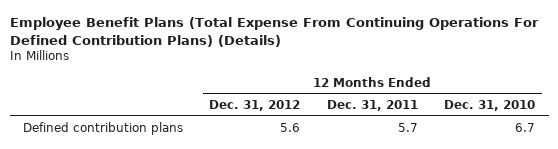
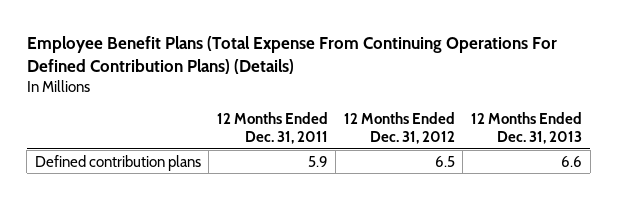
- | 12 Months Ended Dec. 31, 2012 | 12 Months Ended Dec. 31, 2011 | 12 Months Ended Dec. 31, 2010
+ | 12 Months Ended Dec. 31, 2011 | 12 Months Ended Dec. 31, 2012 | 12 Months Ended Dec. 31, 2013
- Defined contribution plans | 5.6 | 5.7 | 6.7
+ Defined contribution plans | 5.9 | 6.5 | 6.6

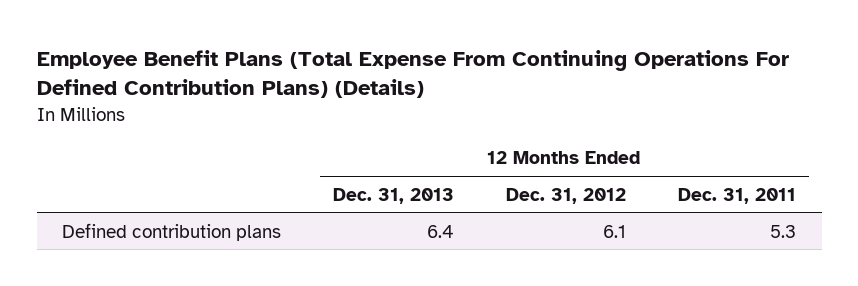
- | 12 Months Ended Dec. 31, 2011 | 12 Months Ended Dec. 31, 2012 | 12 Months Ended Dec. 31, 2013
+ | 12 Months Ended Dec. 31, 2013 | 12 Months Ended Dec. 31, 2012 | 12 Months Ended Dec. 31, 2011
- Defined contribution plans | 5.9 | 6.5 | 6.6
+ Defined contribution plans | 6.4 | 6.1 | 5.3

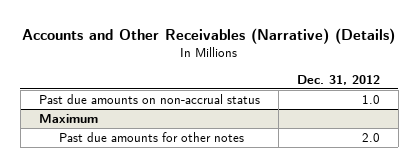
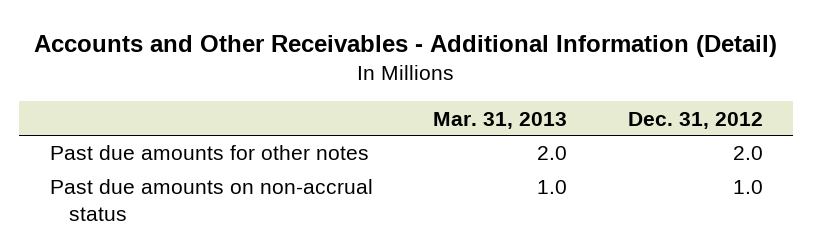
- Accounts and Other Receivables (Narrative) (Details)
+ Accounts and Other Receivables - Additional Information (Detail)
- | Dec. 31, 2012
+ | Mar. 31, 2013 | Dec. 31, 2012
- Maximum
moved down: Past due amounts on non-accrual status | 1.0 | 1.0

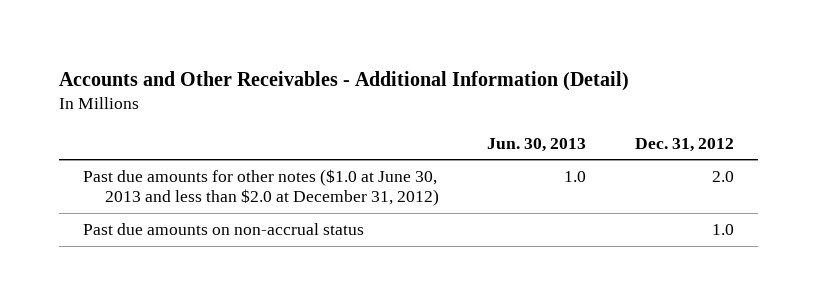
- | Mar. 31, 2013 | Dec. 31, 2012
+ | Jun. 30, 2013 | Dec. 31, 2012
- Past due amounts for other notes | 2.0 | 2.0
+ Past due amounts for other notes ($1.0 at June 30, 2013 and less than $2.0 at December 31, 2012) | 1.0 | 2.0

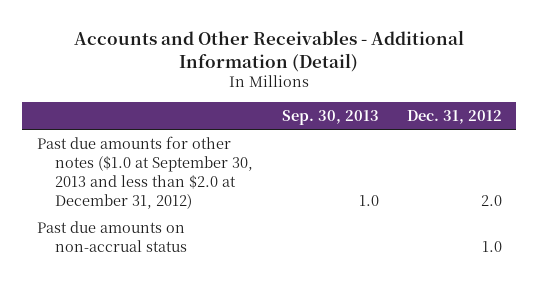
- | Jun. 30, 2013 | Dec. 31, 2012
+ | Sep. 30, 2013 | Dec. 31, 2012
- Past due amounts for other notes ($1.0 at June 30, 2013 and less than $2.0 at December 31, 2012) | 1.0 | 2.0
+ Past due amounts for other notes ($1.0 at September 30, 2013 and less than $2.0 at December 31, 2012) | 1.0 | 2.0

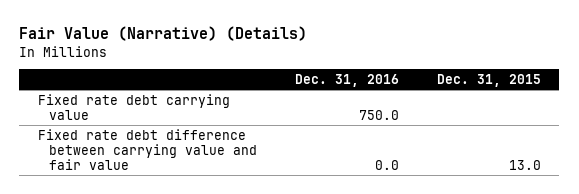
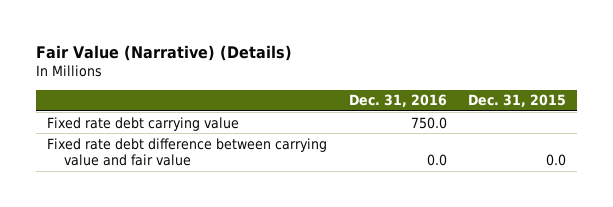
- Fixed rate debt difference between carrying value and fair value | 0.0 | 13.0
+ Fixed rate debt difference between carrying value and fair value | 0.0 | 0.0

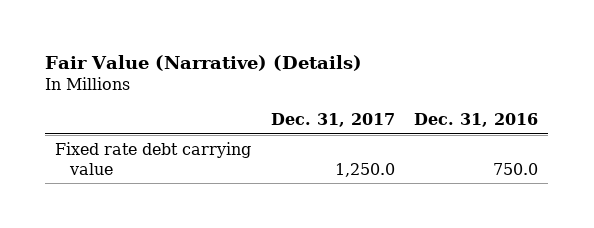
- | Dec. 31, 2016 | Dec. 31, 2015
+ | Dec. 31, 2017 | Dec. 31, 2016
- Fixed rate debt difference between carrying value and fair value | 0.0 | 0.0

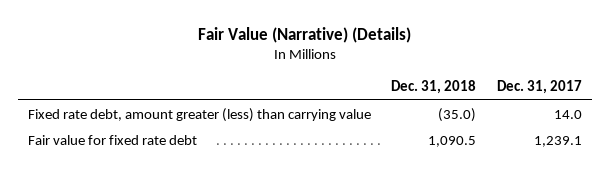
- | Dec. 31, 2017 | Dec. 31, 2016
+ | Dec. 31, 2018 | Dec. 31, 2017
- Fixed rate debt carrying value | 1,250.0 | 750.0
+ Fixed rate debt, amount greater (less) than carrying value | (35.0) | 14.0
+ Fair value for fixed rate debt | 1,090.5 | 1,239.1

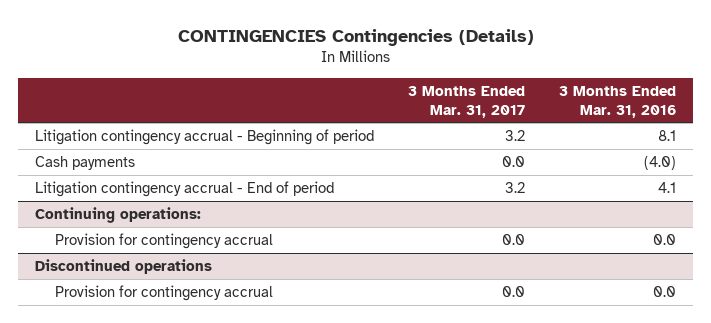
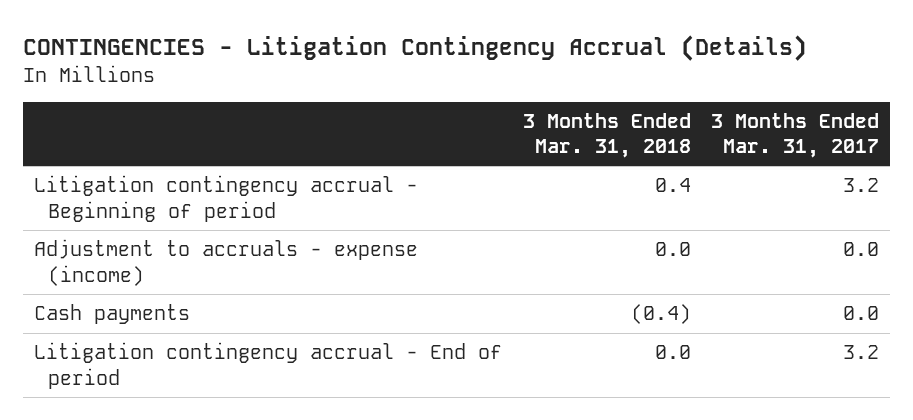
- CONTINGENCIES Contingencies (Details)
+ CONTINGENCIES - Litigation Contingency Accrual (Details)
- | 3 Months Ended Mar. 31, 2017 | 3 Months Ended Mar. 31, 2016
+ | 3 Months Ended Mar. 31, 2018 | 3 Months Ended Mar. 31, 2017
+ Adjustment to accruals - expense (income) | 0.0 | 0.0
- Continuing operations:
- Provision for contingency accrual | 0.0 | 0.0
- Discontinued operations
- Provision for contingency accrual | 0.0 | 0.0

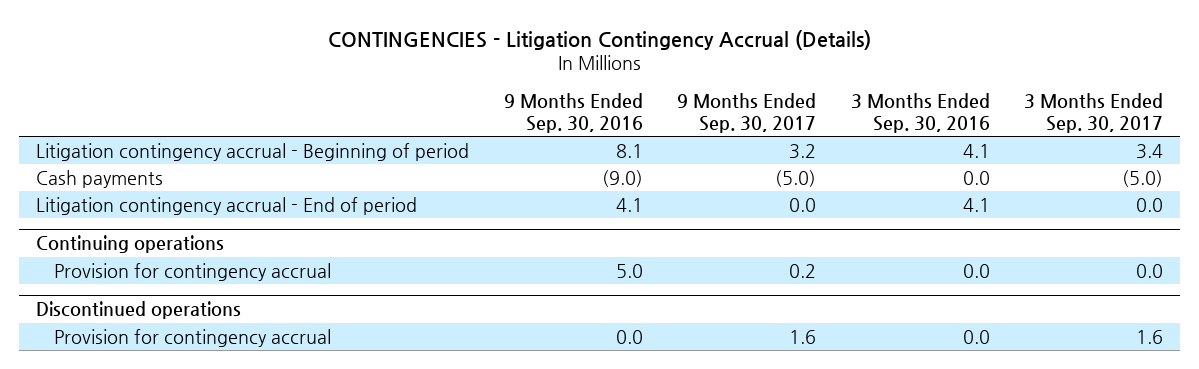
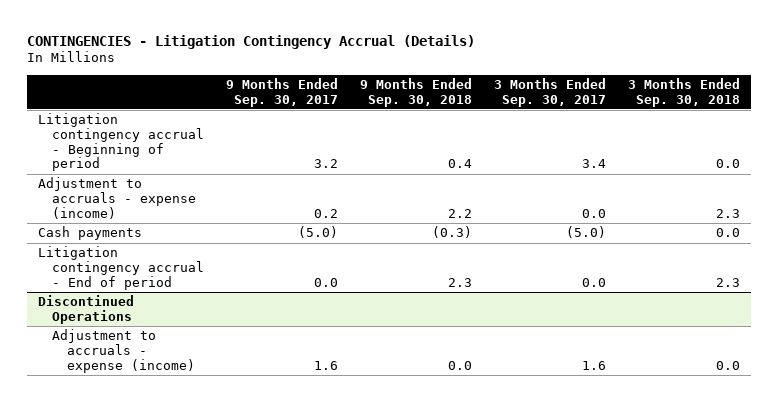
- | 9 Months Ended Sep. 30, 2016 | 9 Months Ended Sep. 30, 2017 | 3 Months Ended Sep. 30, 2016 | 3 Months Ended Sep. 30, 2017
+ | 9 Months Ended Sep. 30, 2017 | 9 Months Ended Sep. 30, 2018 | 3 Months Ended Sep. 30, 2017 | 3 Months Ended Sep. 30, 2018
+ Adjustment to accruals - expense (income) | 0.2 | 2.2 | 0.0 | 2.3
- Continuing operations
- Provision for contingency accrual | 5.0 | 0.2 | 0.0 | 0.0
- Discontinued operations
- Provision for contingency accrual | 0.0 | 1.6 | 0.0 | 1.6
+ Discontinued Operations
+ Adjustment to accruals - expense (income) | 1.6 | 0.0 | 1.6 | 0.0

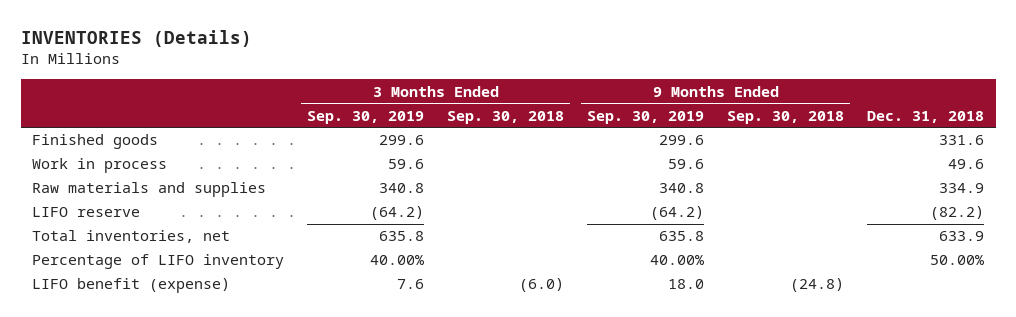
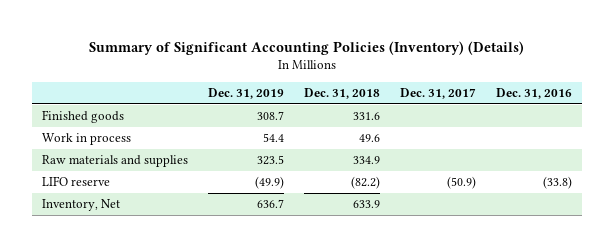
- INVENTORIES (Details)
+ Summary of Significant Accounting Policies (Inventory) (Details)
- | 3 Months Ended Sep. 30, 2019 | 3 Months Ended Sep. 30, 2018 | 9 Months Ended Sep. 30, 2019 | 9 Months Ended Sep. 30, 2018 | Dec. 31, 2018
+ | Dec. 31, 2019 | Dec. 31, 2018 | Dec. 31, 2017 | Dec. 31, 2016
- Total inventories, net | 635.8 | | 635.8 | | 633.9
- Percentage of LIFO inventory | 40.00% | | 40.00% | | 50.00%
- LIFO benefit (expense) | 7.6 | (6.0) | 18.0 | (24.8) |
+ Inventory, Net | 636.7 | 633.9 | |

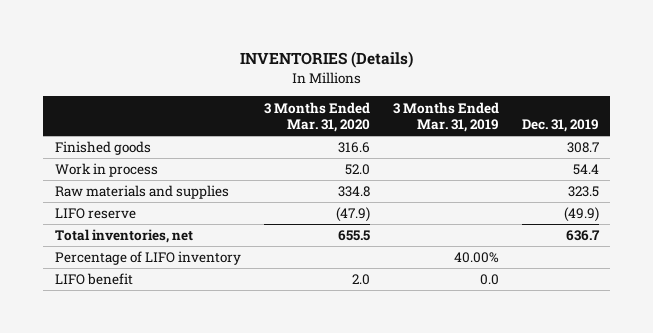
- Summary of Significant Accounting Policies (Inventory) (Details)
+ INVENTORIES (Details)
- | Dec. 31, 2019 | Dec. 31, 2018 | Dec. 31, 2017 | Dec. 31, 2016
+ | 3 Months Ended Mar. 31, 2020 | 3 Months Ended Mar. 31, 2019 | Dec. 31, 2019
- Inventory, Net | 636.7 | 633.9 | |
+ Total inventories, net | 655.5 | | 636.7
+ Percentage of LIFO inventory | | 40.00% |
+ LIFO benefit | 2.0 | 0.0 |

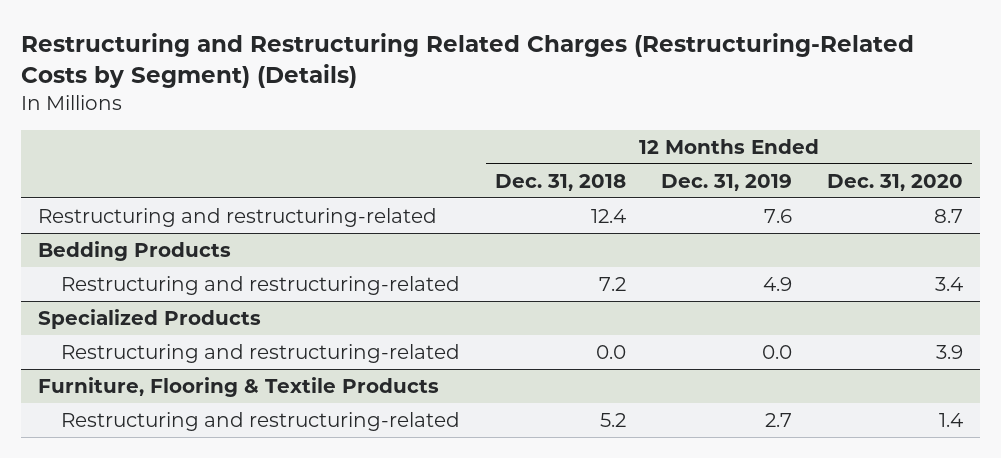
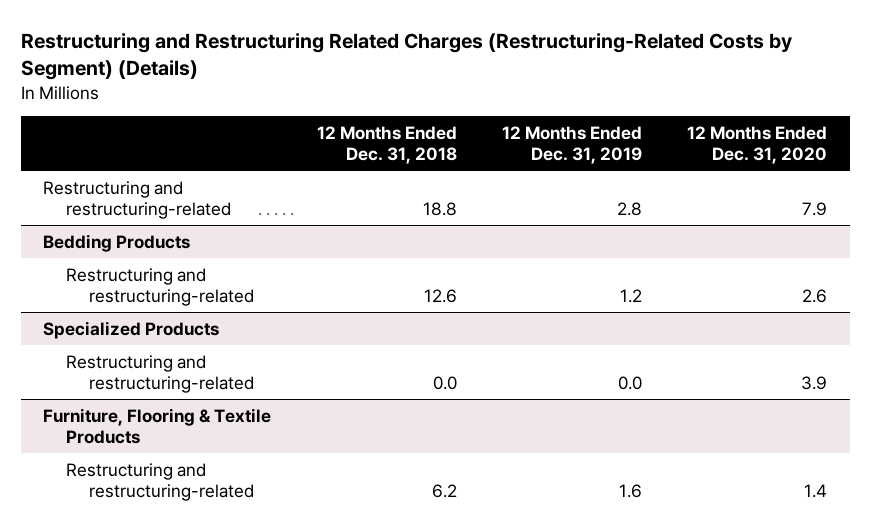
- Restructuring and restructuring-related | 12.4 | 7.6 | 8.7
+ Restructuring and restructuring-related | 18.8 | 2.8 | 7.9
@ Bedding Products
- Restructuring and restructuring-related | 7.2 | 4.9 | 3.4
+ Restructuring and restructuring-related | 12.6 | 1.2 | 2.6
@ Furniture, Flooring & Textile Products
- Restructuring and restructuring-related | 5.2 | 2.7 | 1.4
+ Restructuring and restructuring-related | 6.2 | 1.6 | 1.4

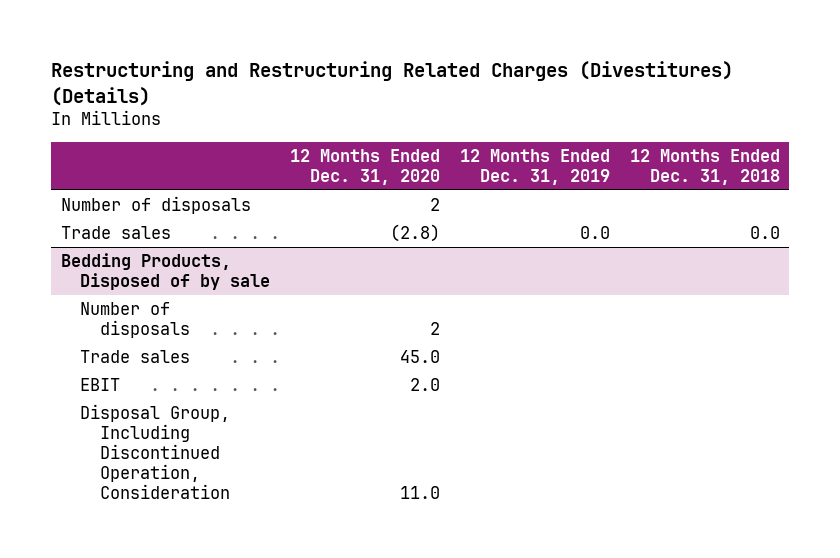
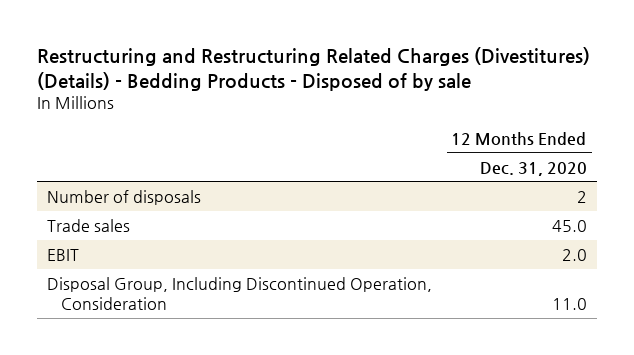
- Restructuring and Restructuring Related Charges (Divestitures) (Details)
+ Restructuring and Restructuring Related Charges (Divestitures) (Details) - Bedding Products - Disposed of by sale
- | 12 Months Ended Dec. 31, 2020 | 12 Months Ended Dec. 31, 2019 | 12 Months Ended Dec. 31, 2018
+ | 12 Months Ended Dec. 31, 2020
- Trade sales | (2.8) | 0.0 | 0.0
- Bedding Products, Disposed of by sale
- Number of disposals | 2 | |

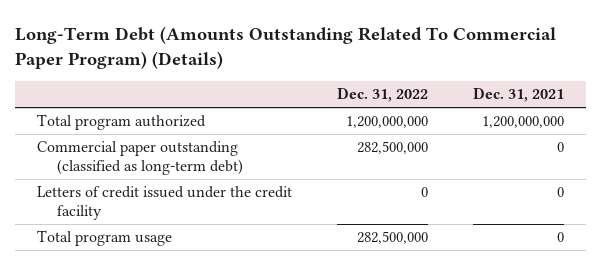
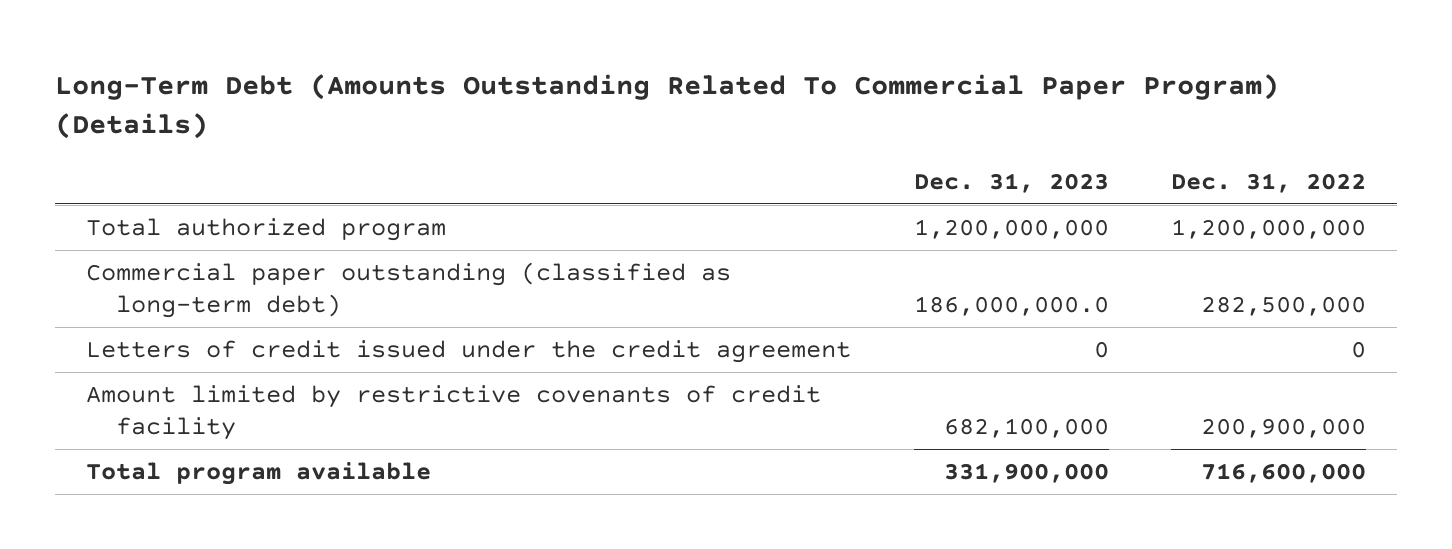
- | Dec. 31, 2022 | Dec. 31, 2021
+ | Dec. 31, 2023 | Dec. 31, 2022
- Total program authorized | 1,200,000,000 | 1,200,000,000
+ Total authorized program | 1,200,000,000 | 1,200,000,000
- Letters of credit issued under the credit facility | 0 | 0
- Total program usage | 282,500,000 | 0
+ Letters of credit issued under the credit agreement | 0 | 0
+ Amount limited by restrictive covenants of credit facility | 682,100,000 | 200,900,000
+ Total program available | 331,900,000 | 716,600,000

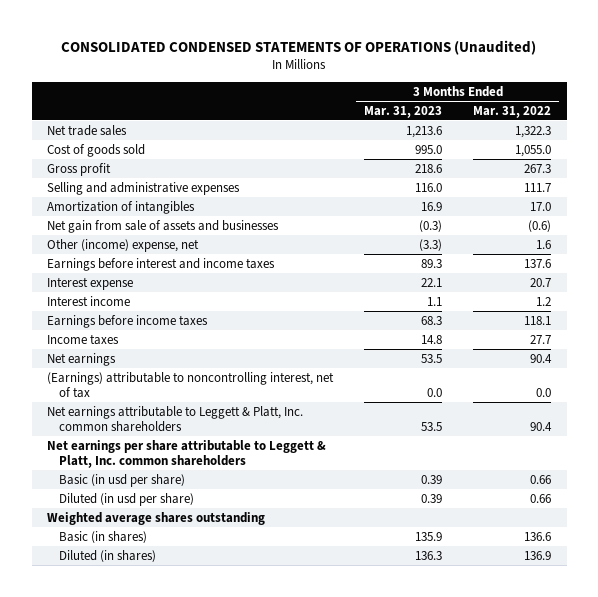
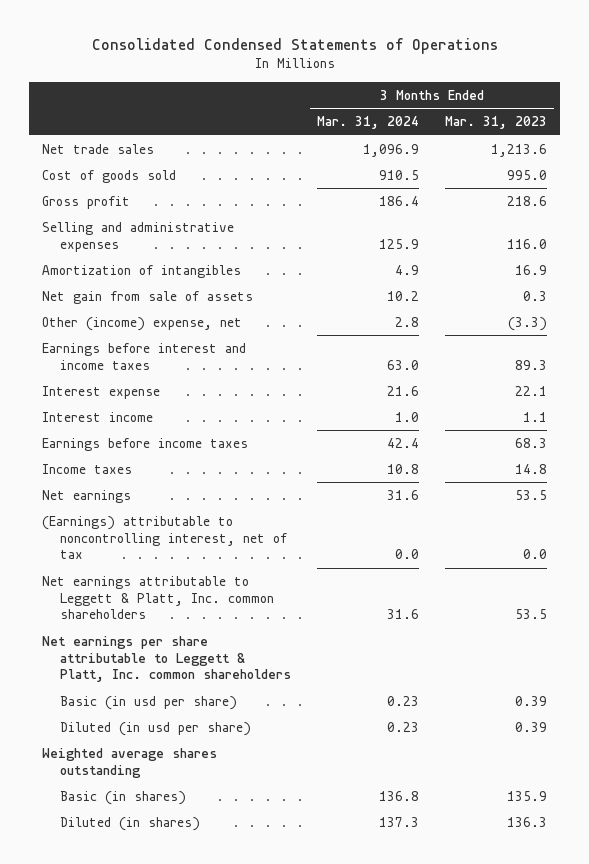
- CONSOLIDATED CONDENSED STATEMENTS OF OPERATIONS (Unaudited)
+ Consolidated Condensed Statements of Operations
- | 3 Months Ended Mar. 31, 2023 | 3 Months Ended Mar. 31, 2022
+ | 3 Months Ended Mar. 31, 2024 | 3 Months Ended Mar. 31, 2023
- Net gain from sale of assets and businesses | (0.3) | (0.6)
+ Net gain from sale of assets | 10.2 | 0.3

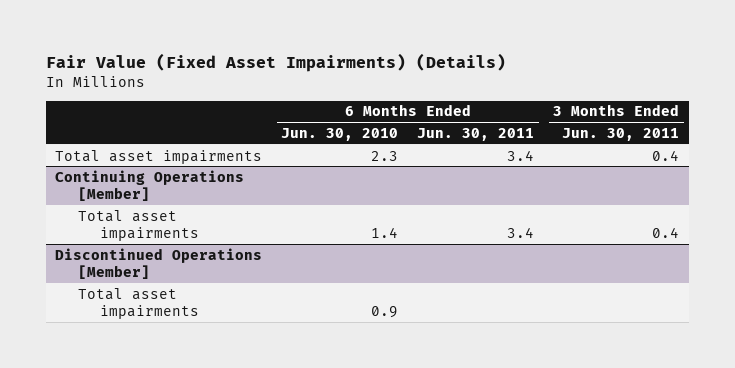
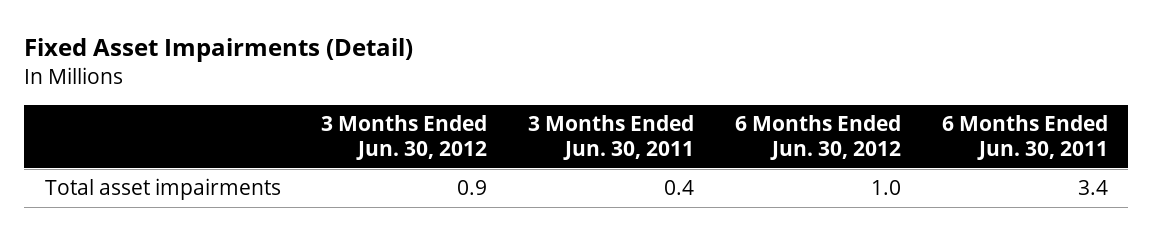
- Fair Value (Fixed Asset Impairments) (Details)
+ Fixed Asset Impairments (Detail)
- | 6 Months Ended Jun. 30, 2010 | 6 Months Ended Jun. 30, 2011 | 3 Months Ended Jun. 30, 2011
+ | 3 Months Ended Jun. 30, 2012 | 3 Months Ended Jun. 30, 2011 | 6 Months Ended Jun. 30, 2012 | 6 Months Ended Jun. 30, 2011
- Continuing Operations [Member]
- Total asset impairments | 1.4 | 3.4 | 0.4
- Discontinued Operations [Member]
- Total asset impairments | 0.9 | |

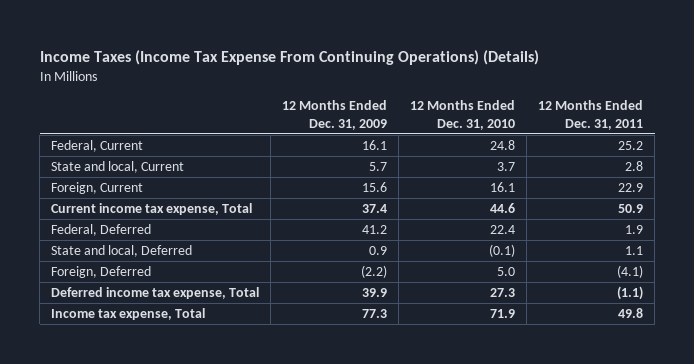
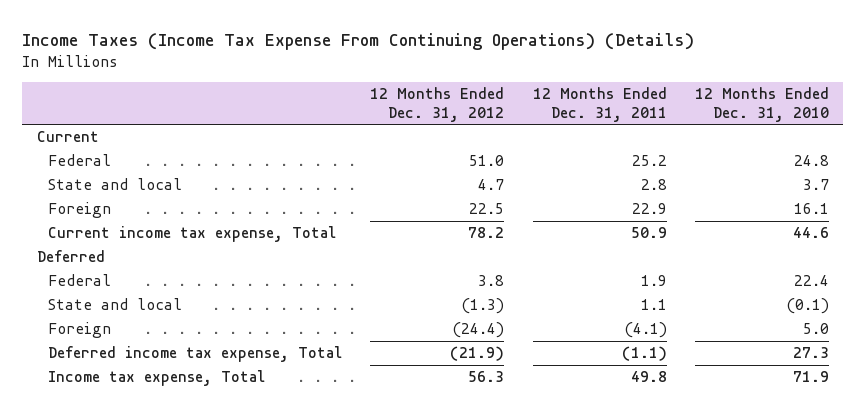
- | 12 Months Ended Dec. 31, 2009 | 12 Months Ended Dec. 31, 2010 | 12 Months Ended Dec. 31, 2011
+ | 12 Months Ended Dec. 31, 2012 | 12 Months Ended Dec. 31, 2011 | 12 Months Ended Dec. 31, 2010
- Federal, Current | 16.1 | 24.8 | 25.2
- State and local, Current | 5.7 | 3.7 | 2.8
- Foreign, Current | 15.6 | 16.1 | 22.9
+ Current
+ Federal | 51.0 | 25.2 | 24.8
+ State and local | 4.7 | 2.8 | 3.7
+ Foreign | 22.5 | 22.9 | 16.1
- Federal, Deferred | 41.2 | 22.4 | 1.9
- State and local, Deferred | 0.9 | (0.1) | 1.1
- Foreign, Deferred | (2.2) | 5.0 | (4.1)
+ Deferred
+ Federal | 3.8 | 1.9 | 22.4
+ State and local | (1.3) | 1.1 | (0.1)
+ Foreign | (24.4) | (4.1) | 5.0

